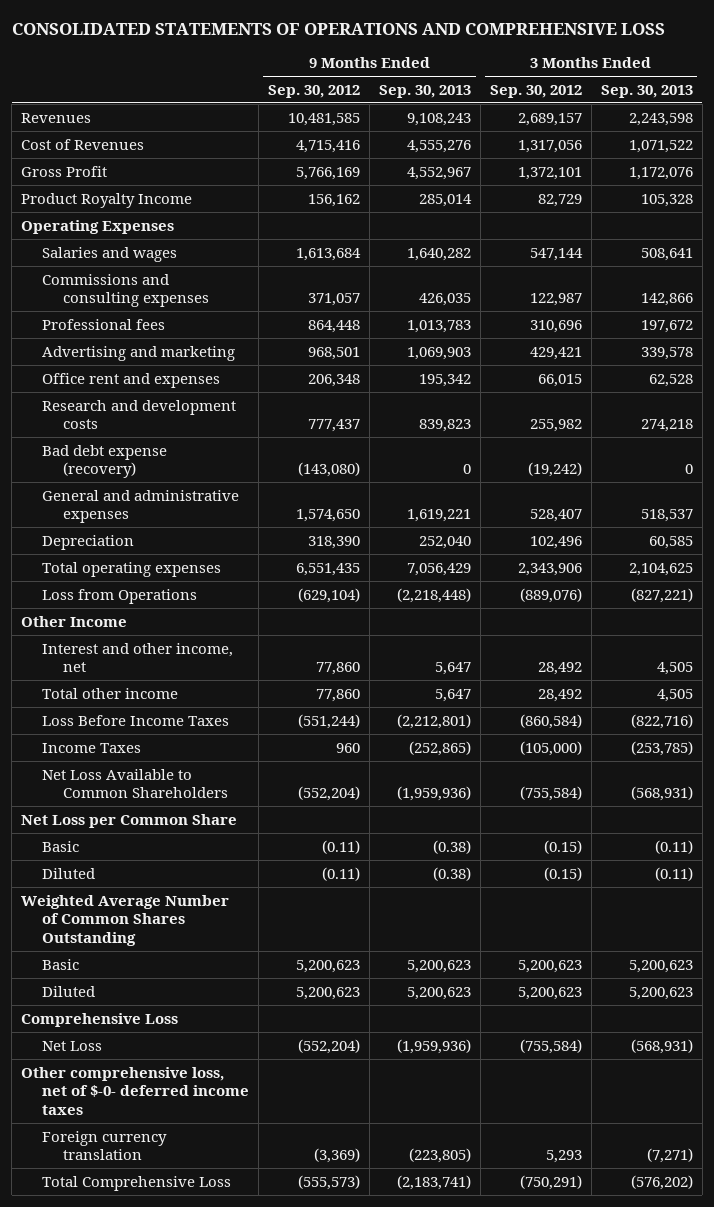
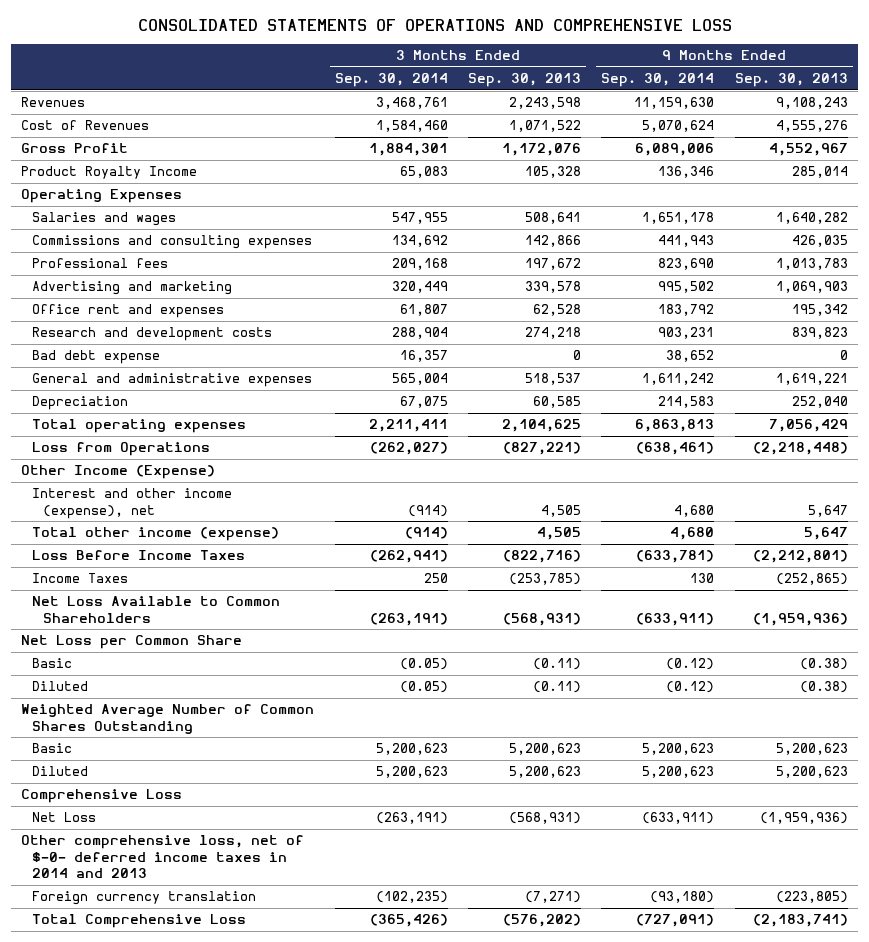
- | 9 Months Ended Sep. 30, 2012 | 9 Months Ended Sep. 30, 2013 | 3 Months Ended Sep. 30, 2012 | 3 Months Ended Sep. 30, 2013
+ | 3 Months Ended Sep. 30, 2014 | 3 Months Ended Sep. 30, 2013 | 9 Months Ended Sep. 30, 2014 | 9 Months Ended Sep. 30, 2013
- Bad debt expense (recovery) | (143,080) | 0 | (19,242) | 0
+ Bad debt expense | 16,357 | 0 | 38,652 | 0
- Other Income
- Interest and other income, net | 77,860 | 5,647 | 28,492 | 4,505
- Total other income | 77,860 | 5,647 | 28,492 | 4,505
+ Other Income (Expense)
+ Interest and other income (expense), net | (914) | 4,505 | 4,680 | 5,647
+ Total other income (expense) | (914) | 4,505 | 4,680 | 5,647
- Other comprehensive loss, net of $-0- deferred income taxes
+ Other comprehensive loss, net of $-0- deferred income taxes in 2014 and 2013

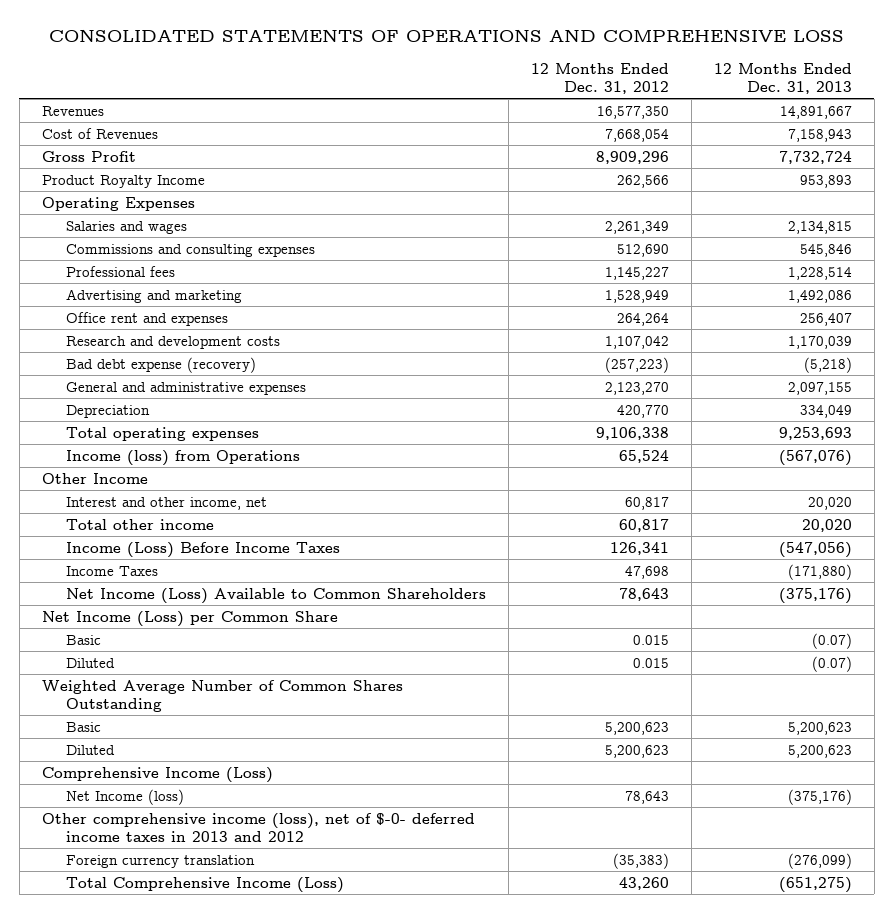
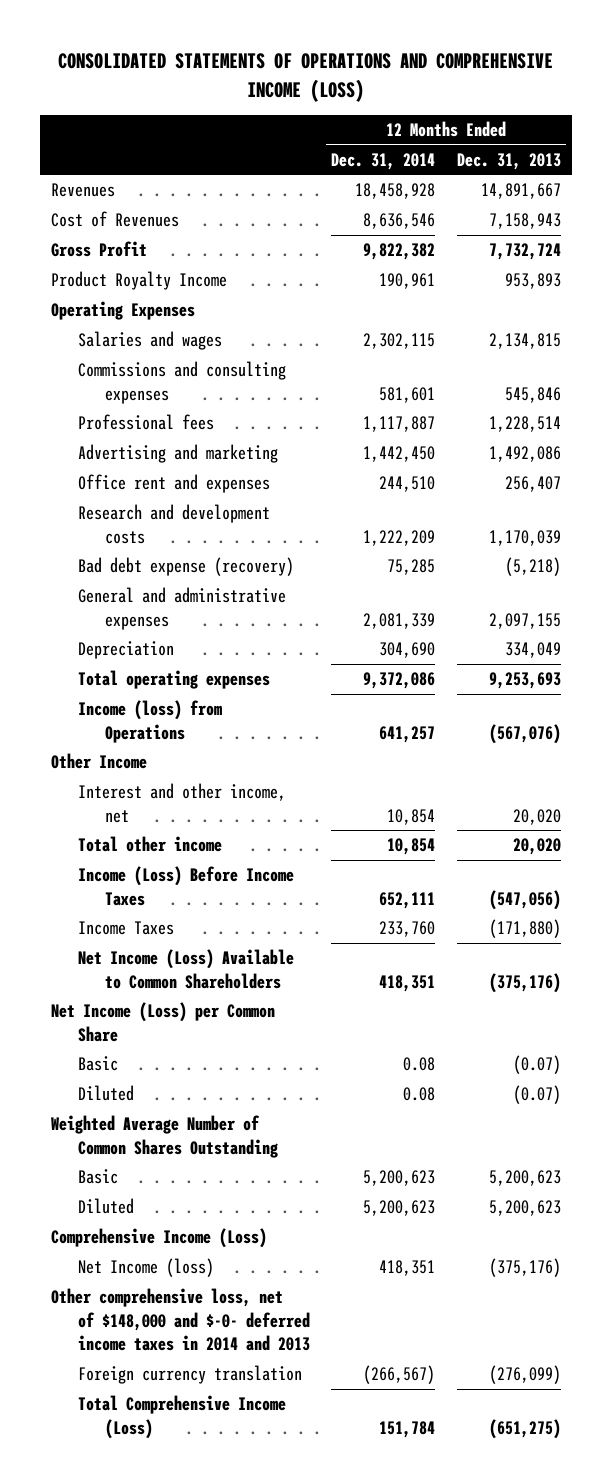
- CONSOLIDATED STATEMENTS OF OPERATIONS AND COMPREHENSIVE LOSS
+ CONSOLIDATED STATEMENTS OF OPERATIONS AND COMPREHENSIVE INCOME (LOSS)
- | 12 Months Ended Dec. 31, 2012 | 12 Months Ended Dec. 31, 2013
+ | 12 Months Ended Dec. 31, 2014 | 12 Months Ended Dec. 31, 2013
- Other comprehensive income (loss), net of $-0- deferred income taxes in 2013 and 2012
+ Other comprehensive loss, net of $148,000 and $-0- deferred income taxes in 2014 and 2013

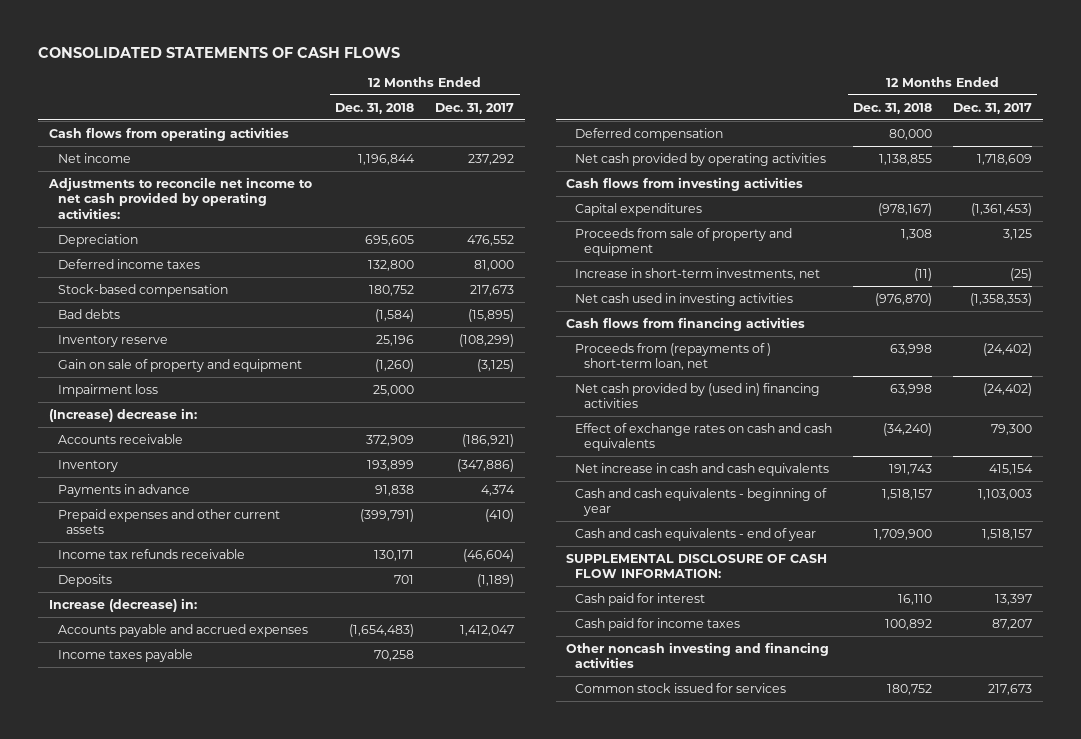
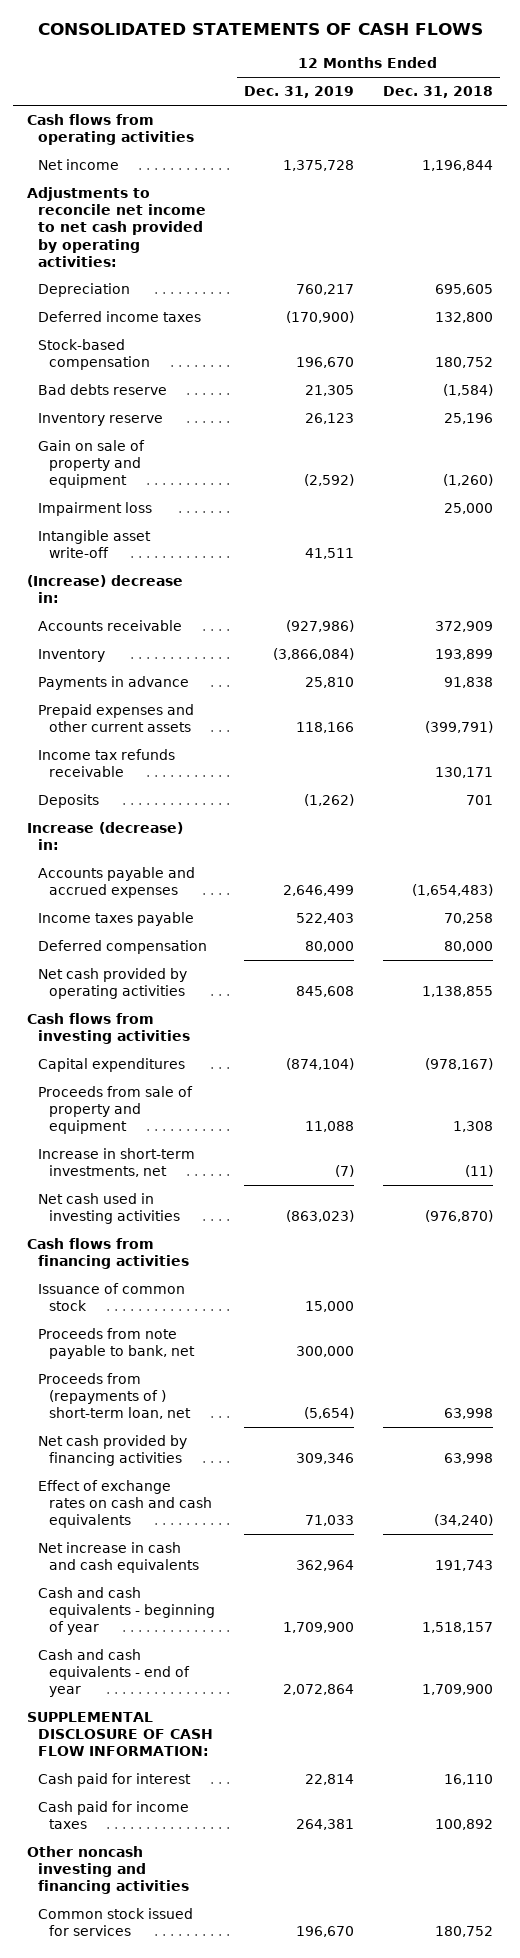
- | 12 Months Ended Dec. 31, 2018 | 12 Months Ended Dec. 31, 2017
+ | 12 Months Ended Dec. 31, 2019 | 12 Months Ended Dec. 31, 2018
- Bad debts | (1,584) | (15,895)
+ Bad debts reserve | 21,305 | (1,584)
+ Intangible asset write-off | 41,511 |
+ Issuance of common stock | 15,000 |
+ Proceeds from note payable to bank, net | 300,000 |
- Net cash provided by (used in) financing activities | 63,998 | (24,402)
+ Net cash provided by financing activities | 309,346 | 63,998

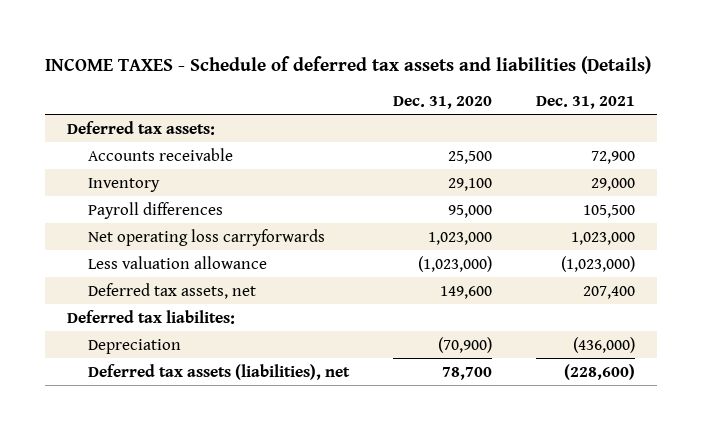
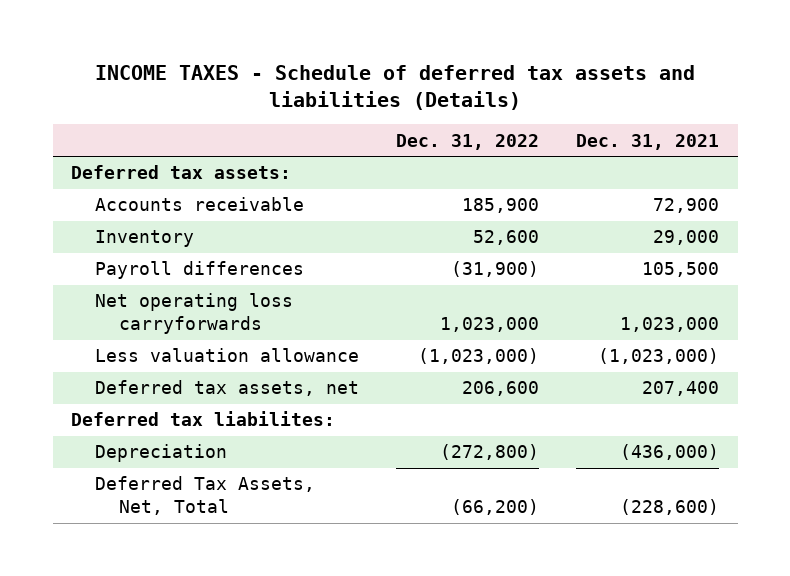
- | Dec. 31, 2020 | Dec. 31, 2021
+ | Dec. 31, 2022 | Dec. 31, 2021
- Deferred tax assets (liabilities), net | 78,700 | (228,600)
+ Deferred Tax Assets, Net, Total | (66,200) | (228,600)

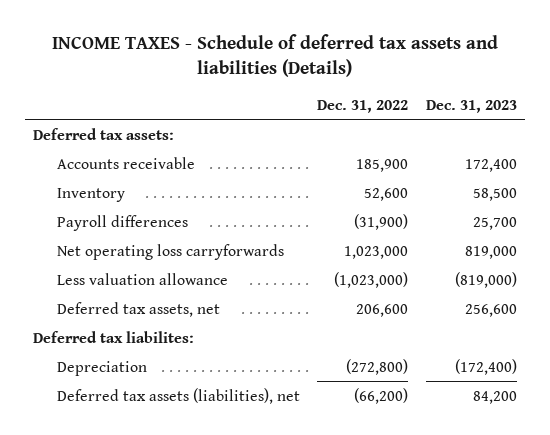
- | Dec. 31, 2022 | Dec. 31, 2021
+ | Dec. 31, 2022 | Dec. 31, 2023
- Deferred Tax Assets, Net, Total | (66,200) | (228,600)
+ Deferred tax assets (liabilities), net | (66,200) | 84,200

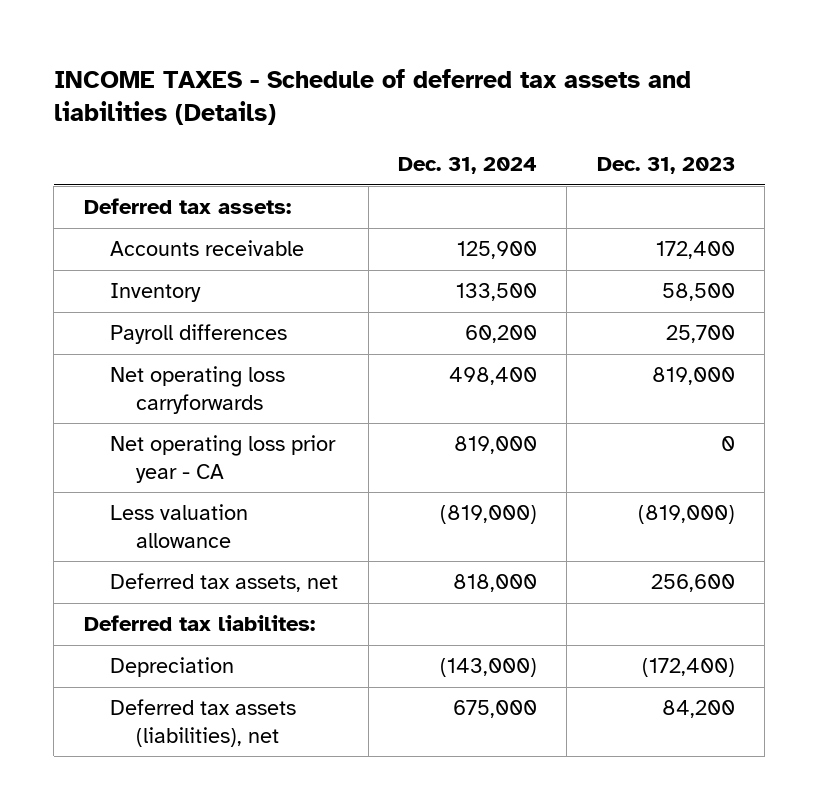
- | Dec. 31, 2022 | Dec. 31, 2023
+ | Dec. 31, 2024 | Dec. 31, 2023
+ Net operating loss prior year - CA | 819,000 | 0

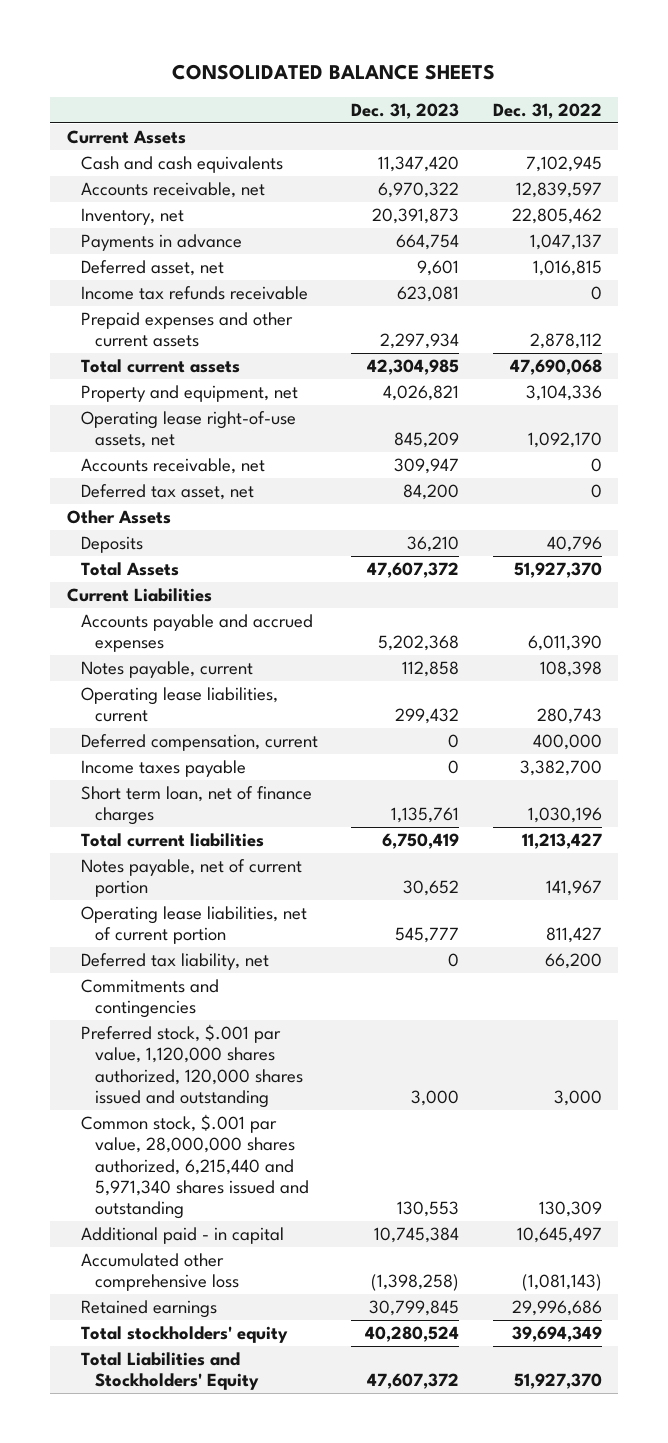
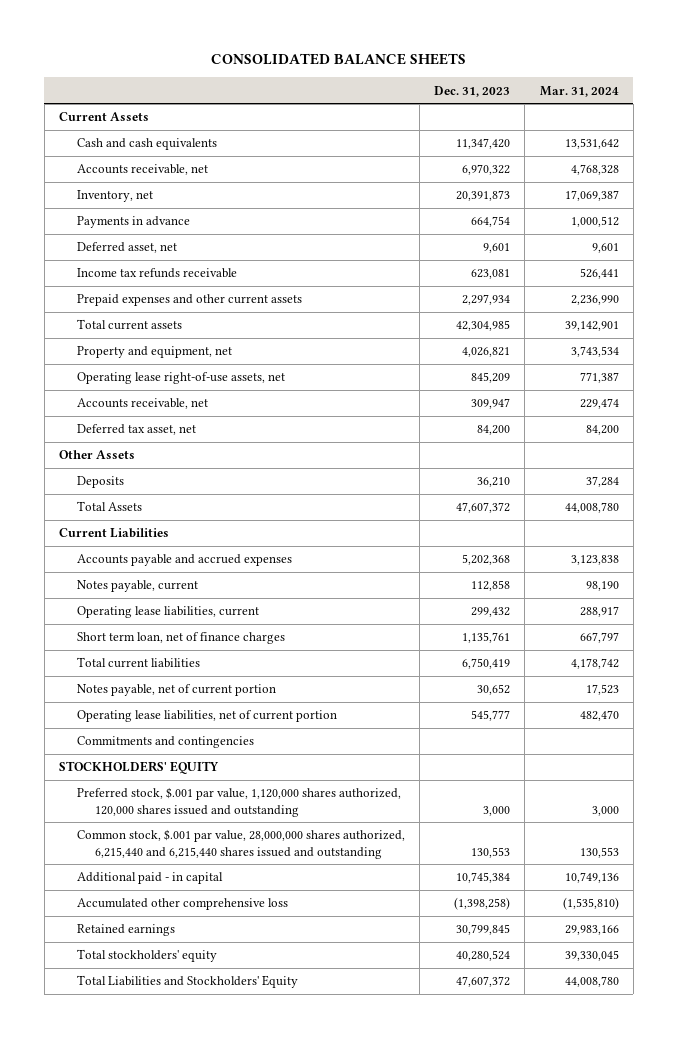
- | Dec. 31, 2023 | Dec. 31, 2022
+ | Dec. 31, 2023 | Mar. 31, 2024
- Deferred compensation, current | 0 | 400,000
- Income taxes payable | 0 | 3,382,700
- Deferred tax liability, net | 0 | 66,200
+ STOCKHOLDERS' EQUITY
- Common stock, $.001 par value, 28,000,000 shares authorized, 6,215,440 and 5,971,340 shares issued and outstanding | 130,553 | 130,309
+ Common stock, $.001 par value, 28,000,000 shares authorized, 6,215,440 and 6,215,440 shares issued and outstanding | 130,553 | 130,553

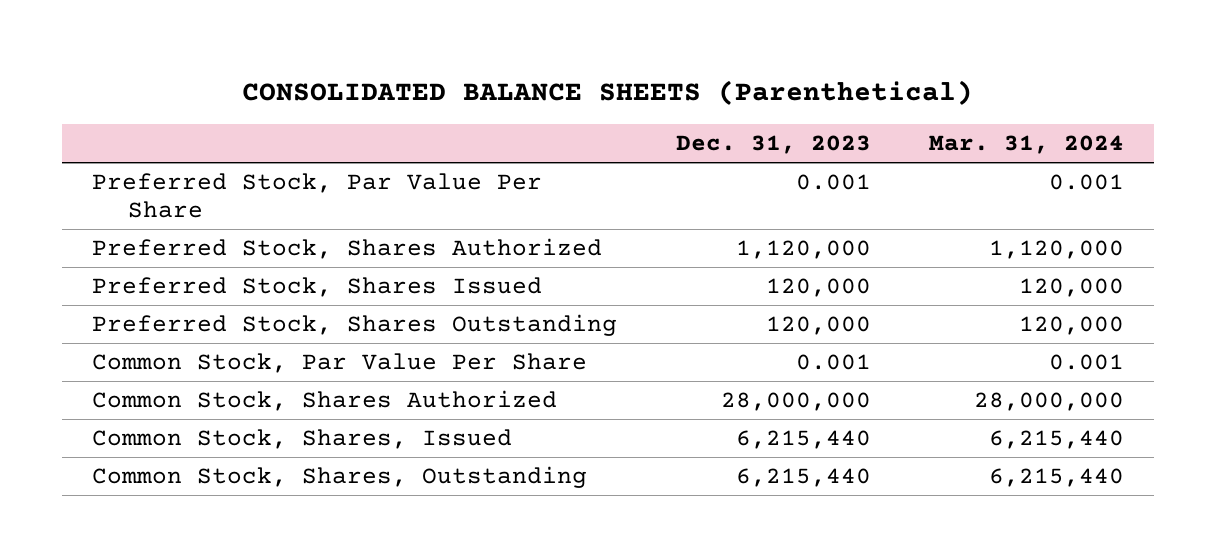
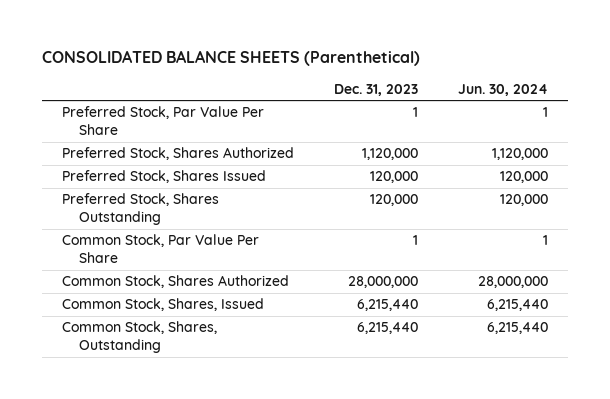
- | Dec. 31, 2023 | Mar. 31, 2024
+ | Dec. 31, 2023 | Jun. 30, 2024
- Preferred Stock, Par Value Per Share | 0.001 | 0.001
+ Preferred Stock, Par Value Per Share | 1 | 1
- Common Stock, Par Value Per Share | 0.001 | 0.001
+ Common Stock, Par Value Per Share | 1 | 1

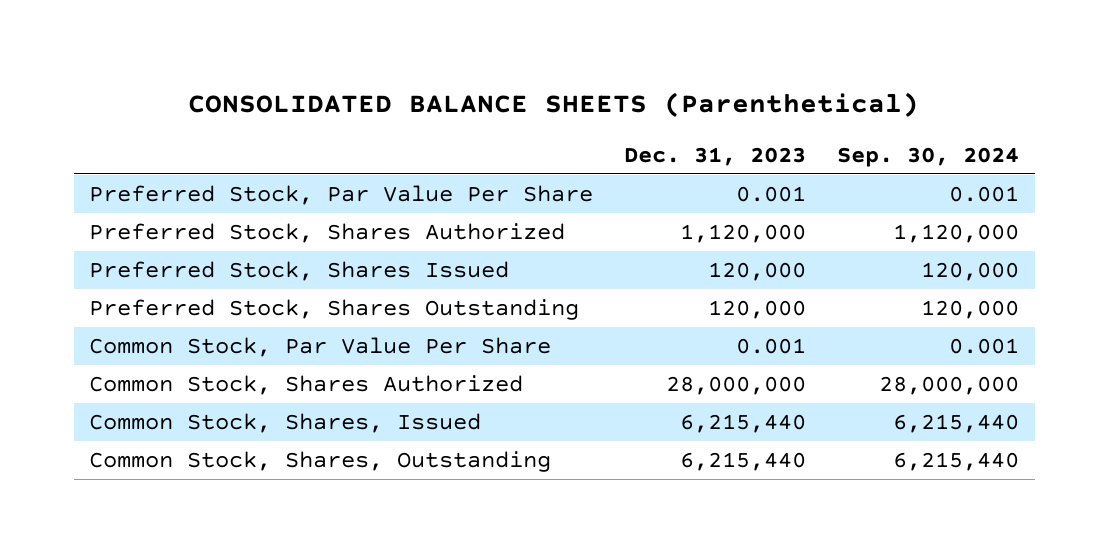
- | Dec. 31, 2023 | Jun. 30, 2024
+ | Dec. 31, 2023 | Sep. 30, 2024
- Preferred Stock, Par Value Per Share | 1 | 1
+ Preferred Stock, Par Value Per Share | 0.001 | 0.001
- Common Stock, Par Value Per Share | 1 | 1
+ Common Stock, Par Value Per Share | 0.001 | 0.001

